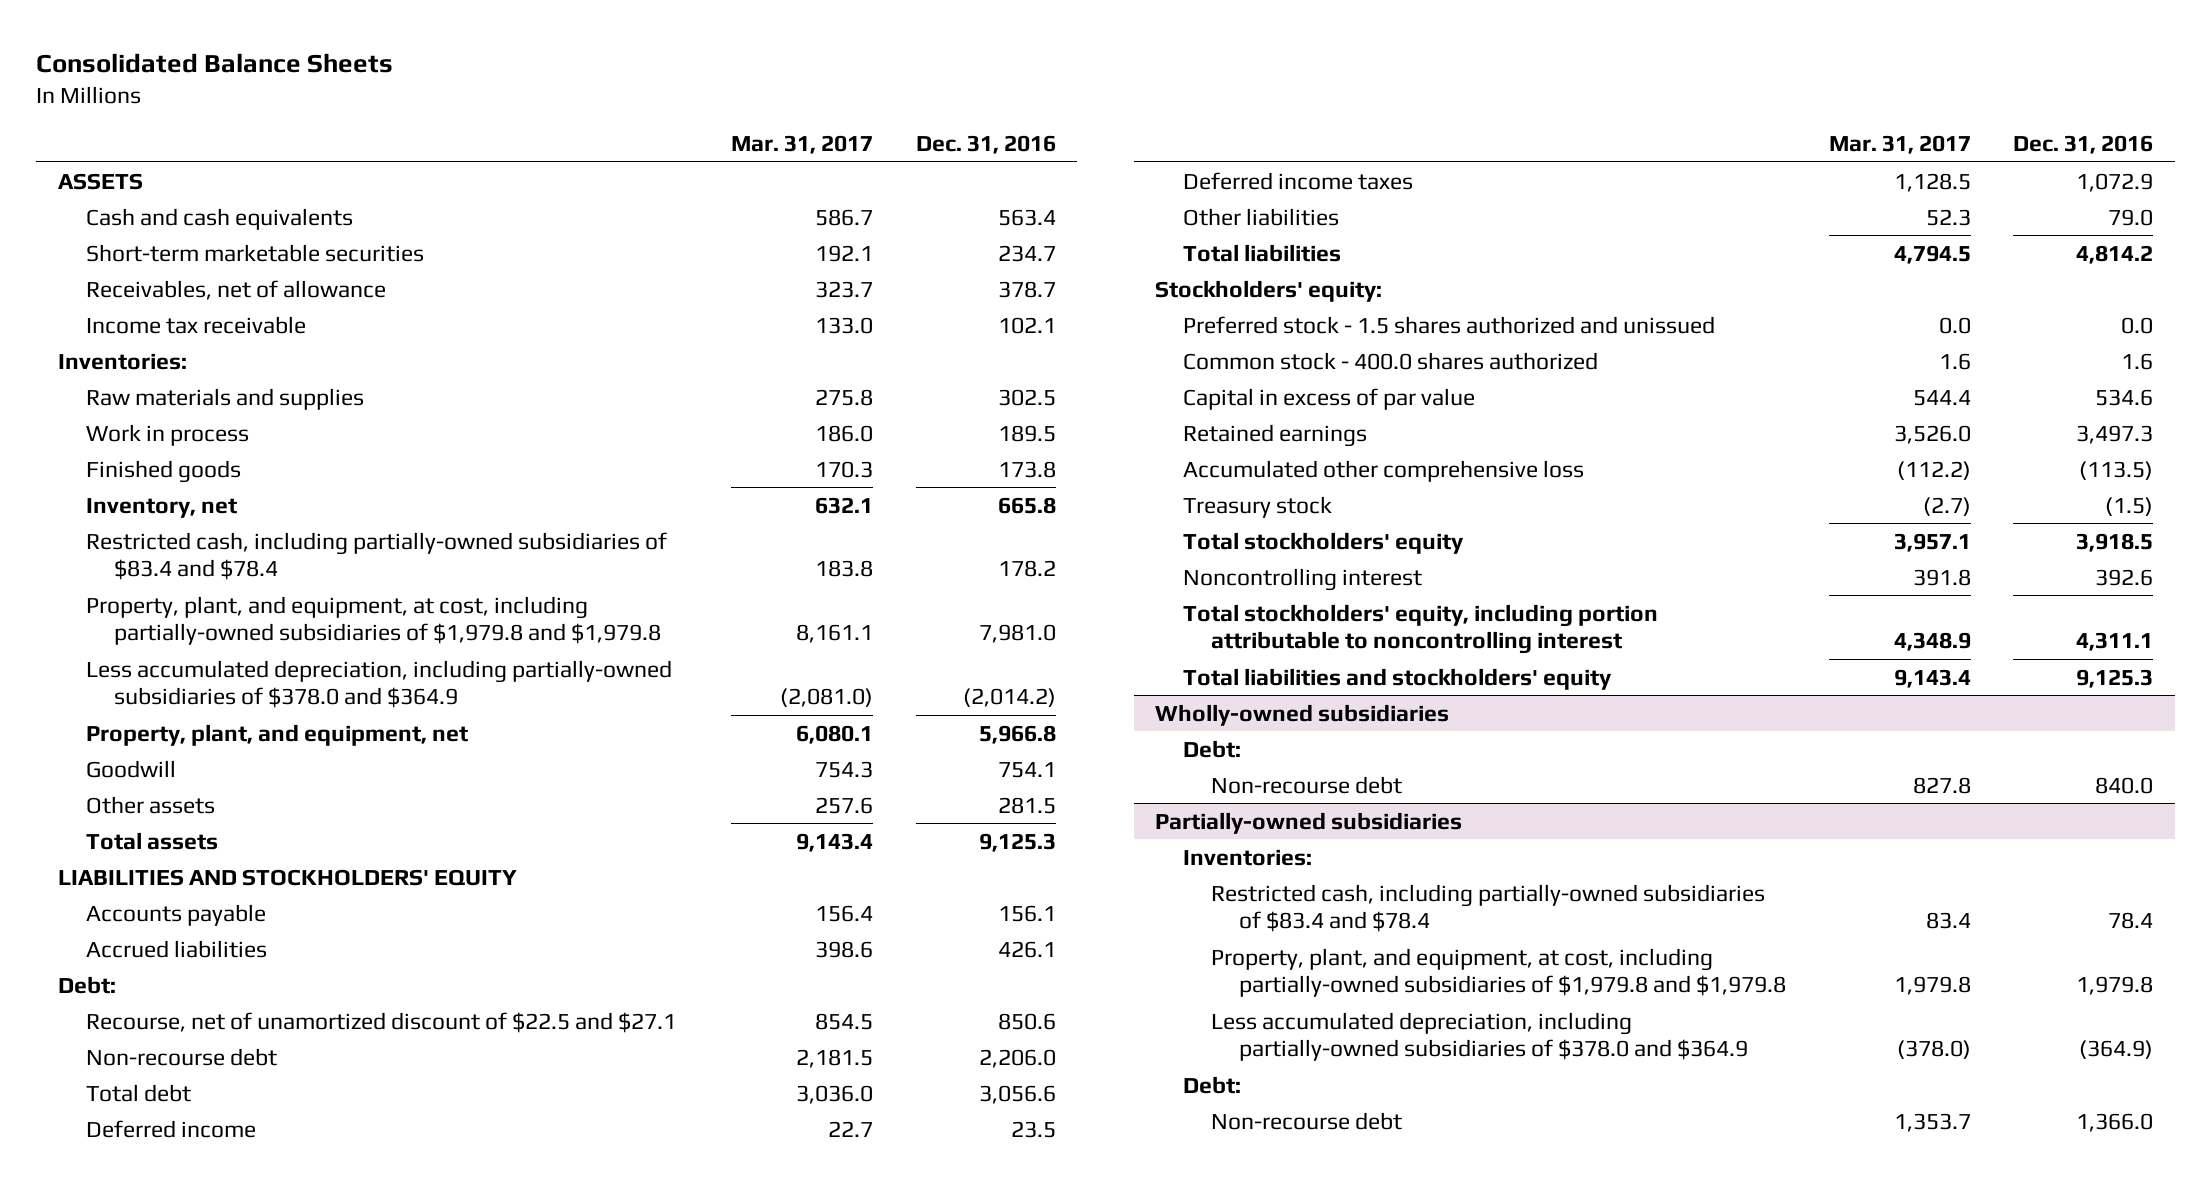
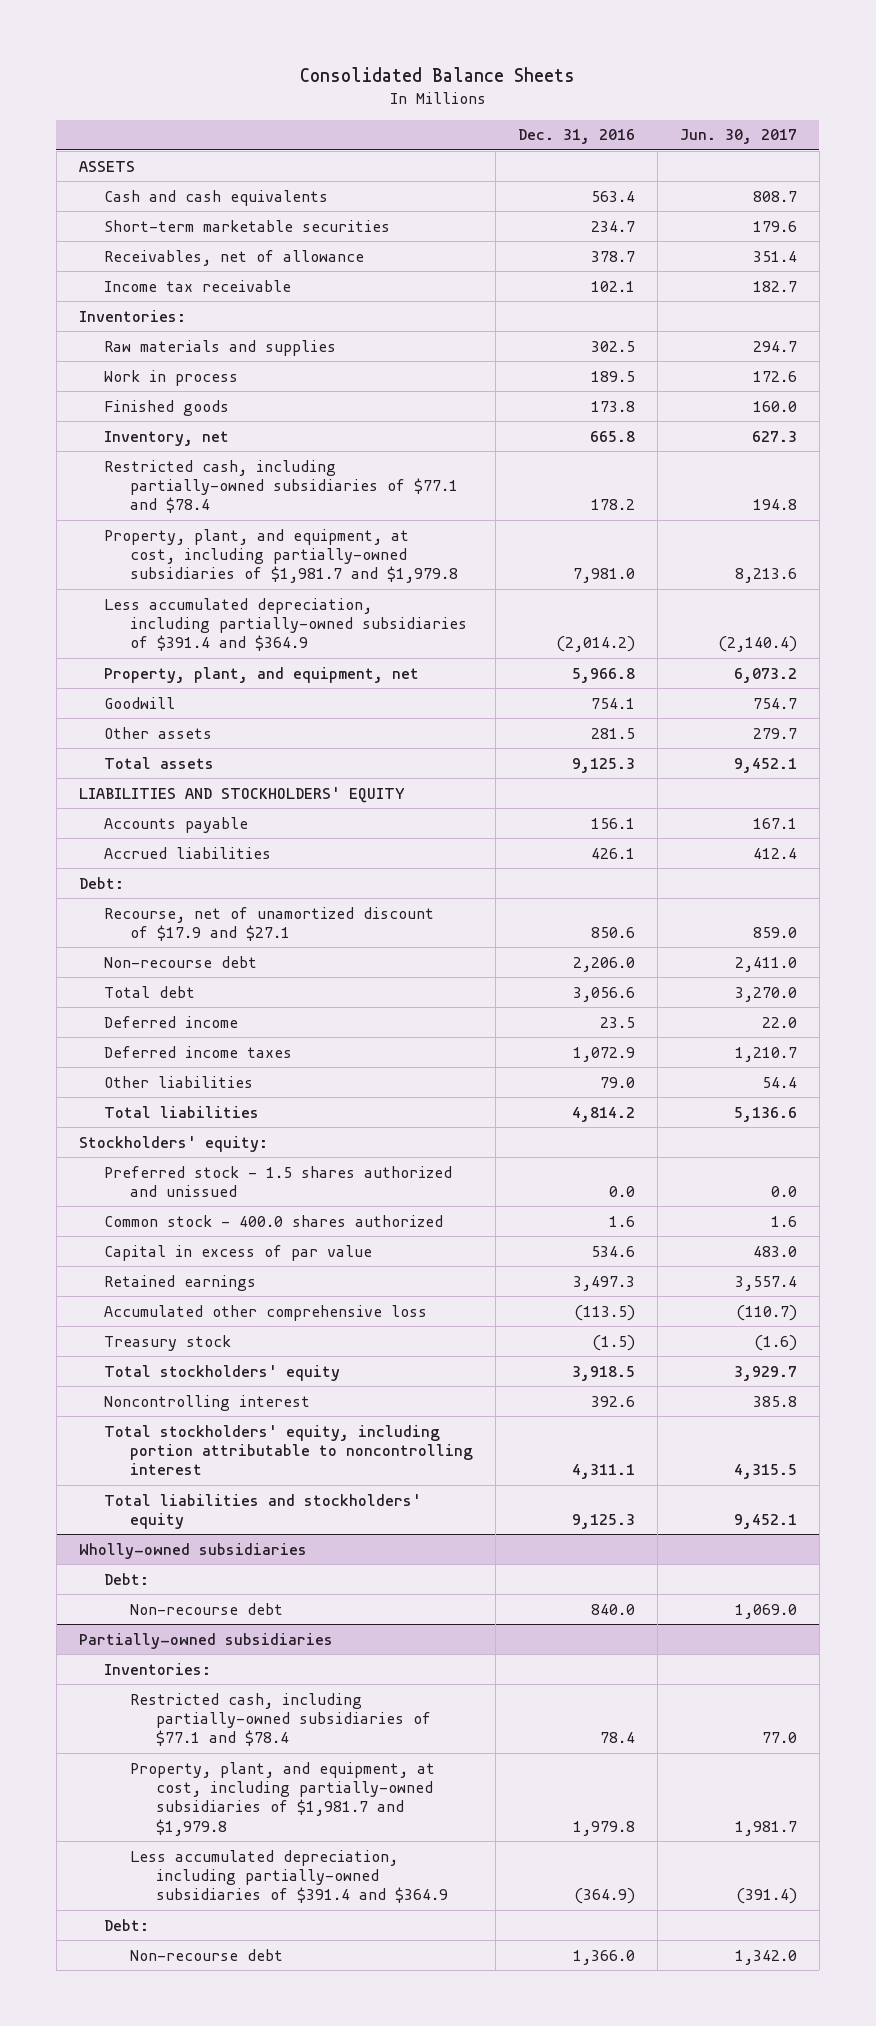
- | Mar. 31, 2017 | Dec. 31, 2016
+ | Dec. 31, 2016 | Jun. 30, 2017
- Restricted cash, including partially-owned subsidiaries of $83.4 and $78.4 | 183.8 | 178.2
- Property, plant, and equipment, at cost, including partially-owned subsidiaries of $1,979.8 and $1,979.8 | 8,161.1 | 7,981.0
- Less accumulated depreciation, including partially-owned subsidiaries of $378.0 and $364.9 | (2,081.0) | (2,014.2)
+ Restricted cash, including partially-owned subsidiaries of $77.1 and $78.4 | 178.2 | 194.8
+ Property, plant, and equipment, at cost, including partially-owned subsidiaries of $1,981.7 and $1,979.8 | 7,981.0 | 8,213.6
+ Less accumulated depreciation, including partially-owned subsidiaries of $391.4 and $364.9 | (2,014.2) | (2,140.4)
- Recourse, net of unamortized discount of $22.5 and $27.1 | 854.5 | 850.6
+ Recourse, net of unamortized discount of $17.9 and $27.1 | 850.6 | 859.0
@ Partially-owned subsidiaries
- Restricted cash, including partially-owned subsidiaries of $83.4 and $78.4 | 83.4 | 78.4
- Property, plant, and equipment, at cost, including partially-owned subsidiaries of $1,979.8 and $1,979.8 | 1,979.8 | 1,979.8
- Less accumulated depreciation, including partially-owned subsidiaries of $378.0 and $364.9 | (378.0) | (364.9)
+ Restricted cash, including partially-owned subsidiaries of $77.1 and $78.4 | 78.4 | 77.0
+ Property, plant, and equipment, at cost, including partially-owned subsidiaries of $1,981.7 and $1,979.8 | 1,979.8 | 1,981.7
+ Less accumulated depreciation, including partially-owned subsidiaries of $391.4 and $364.9 | (364.9) | (391.4)

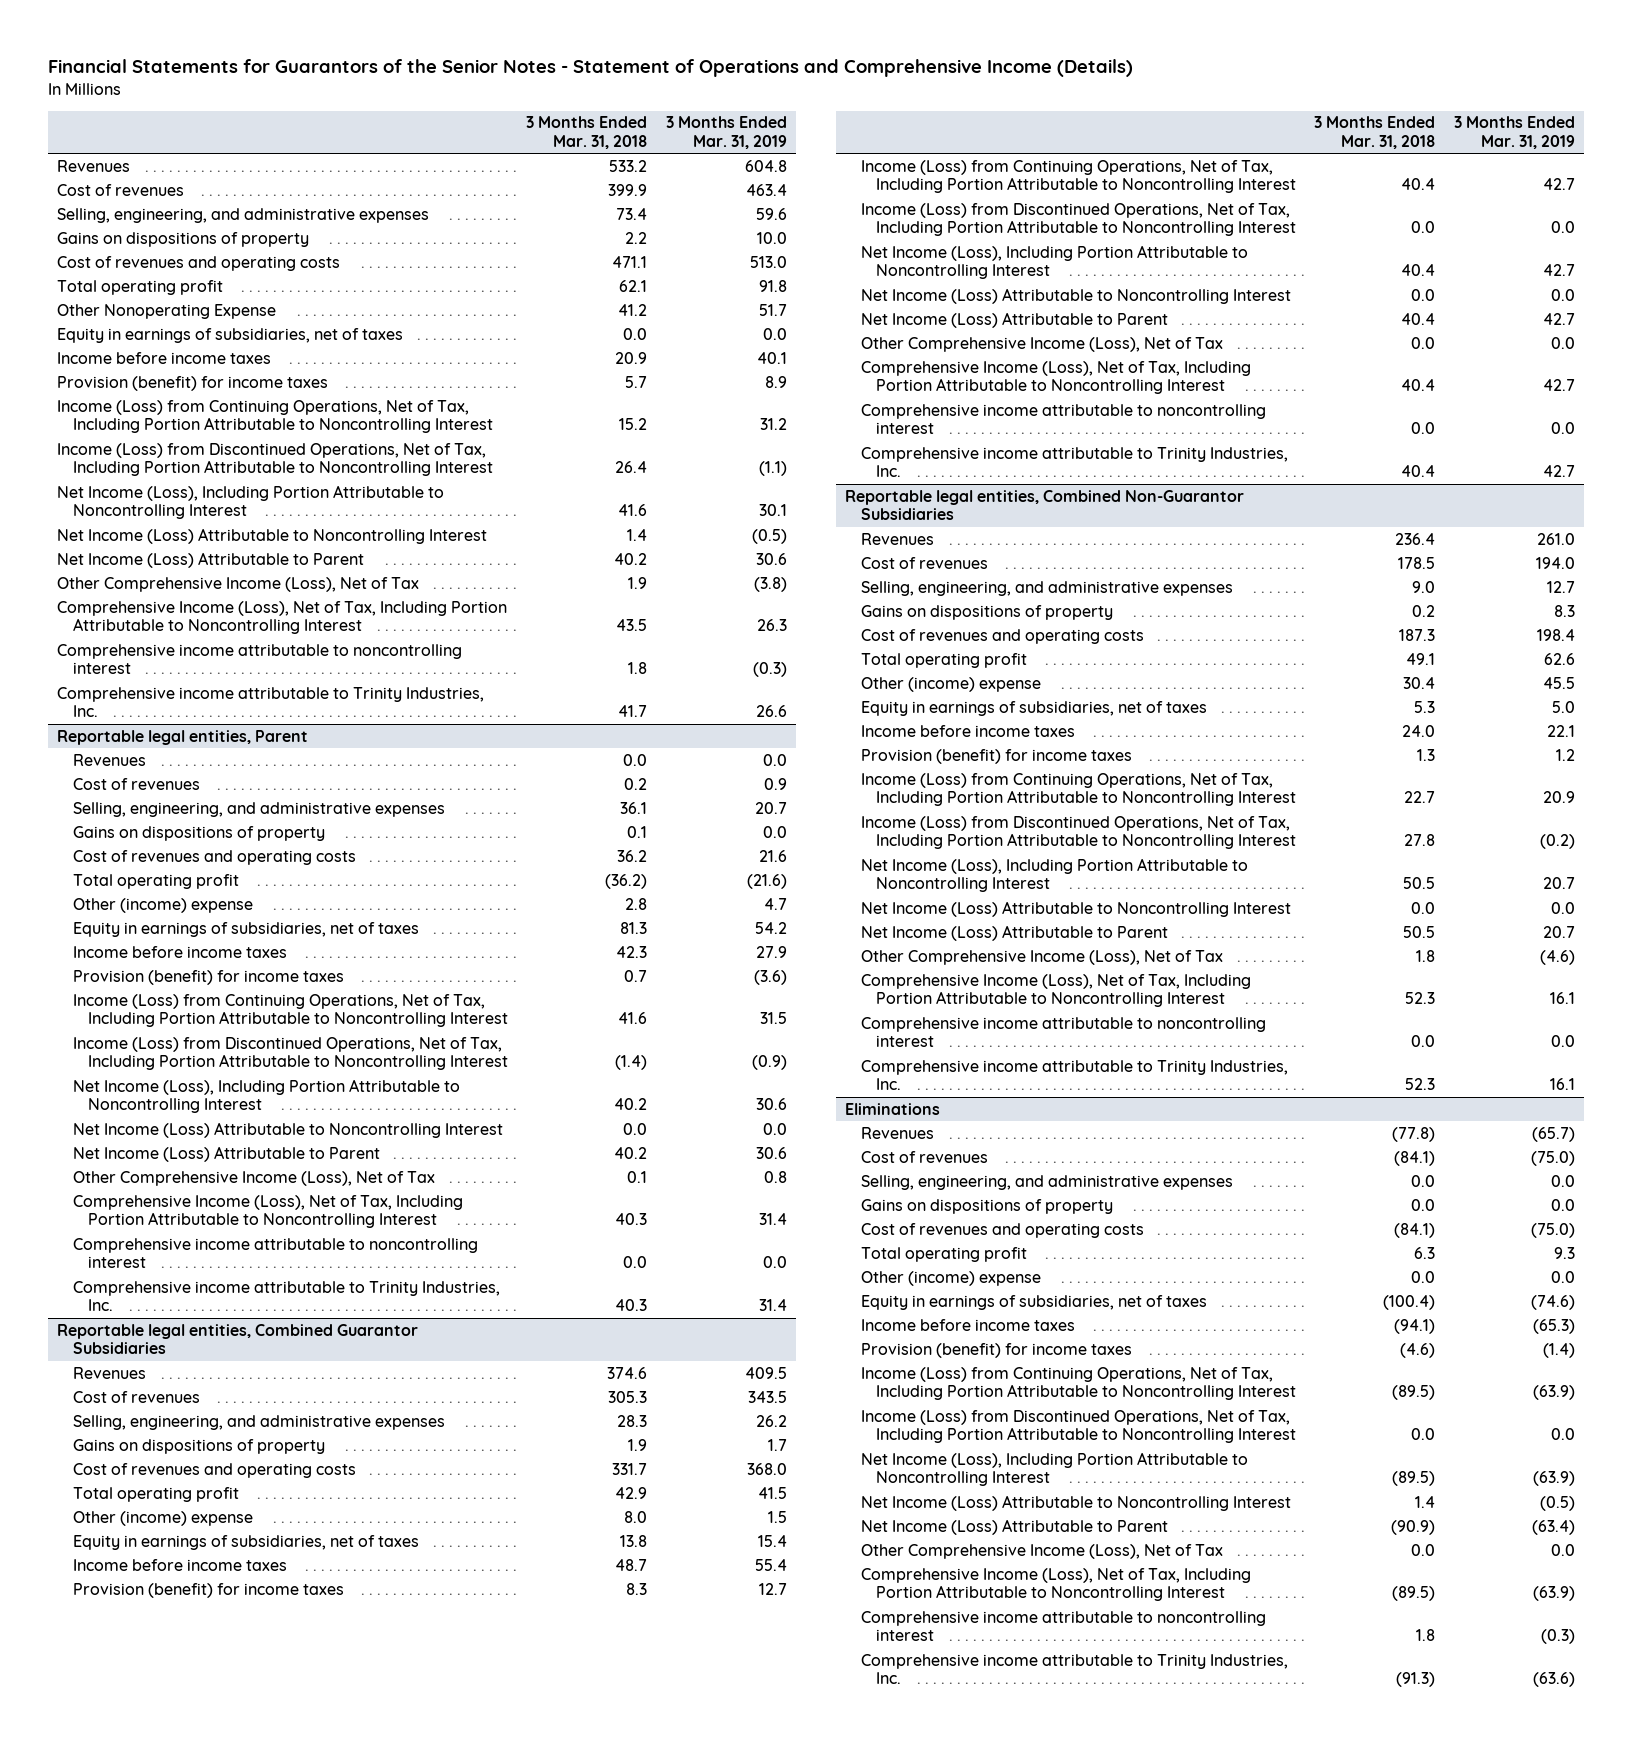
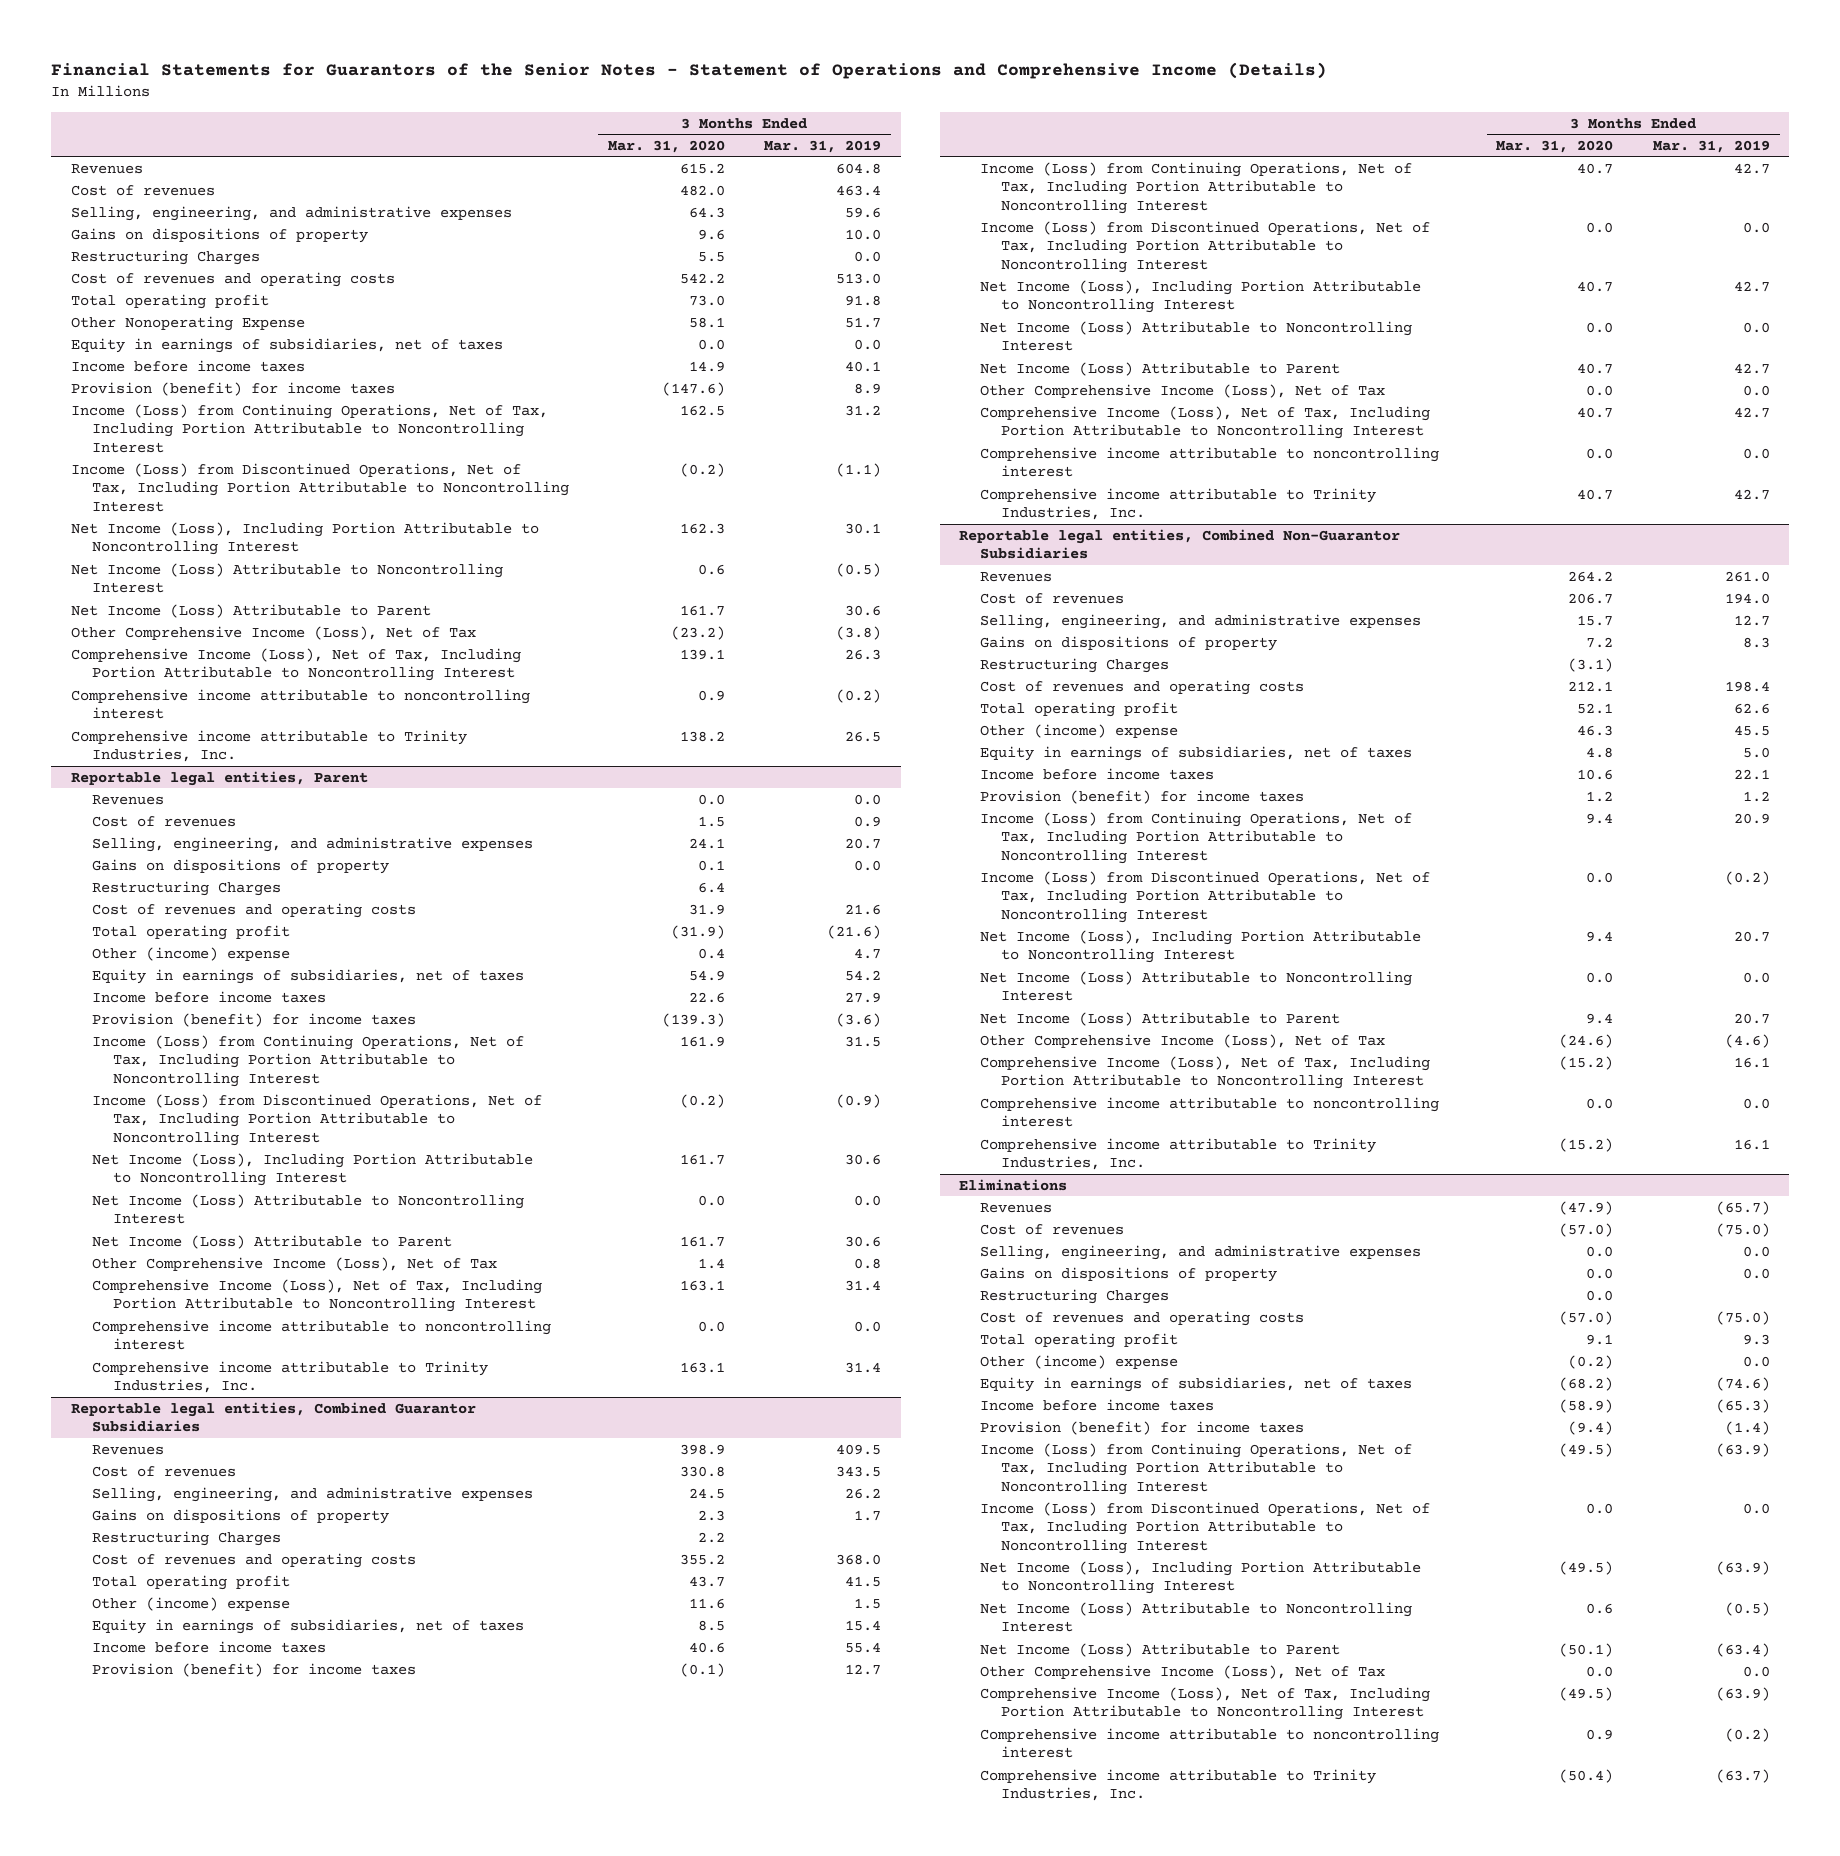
- | 3 Months Ended Mar. 31, 2018 | 3 Months Ended Mar. 31, 2019
+ | 3 Months Ended Mar. 31, 2020 | 3 Months Ended Mar. 31, 2019
+ Restructuring Charges | 5.5 | 0.0
- Comprehensive income attributable to noncontrolling interest | 1.8 | (0.3)
- Comprehensive income attributable to Trinity Industries, Inc. | 41.7 | 26.6
+ Comprehensive income attributable to noncontrolling interest | 0.9 | (0.2)
+ Comprehensive income attributable to Trinity Industries, Inc. | 138.2 | 26.5
@ Reportable legal entities, Parent
+ Restructuring Charges | 6.4 |
@ Reportable legal entities, Combined Guarantor Subsidiaries
+ Restructuring Charges | 2.2 |
@ Reportable legal entities, Combined Non-Guarantor Subsidiaries
+ Restructuring Charges | (3.1) |
@ Eliminations
+ Restructuring Charges | 0.0 |
- Comprehensive income attributable to noncontrolling interest | 1.8 | (0.3)
- Comprehensive income attributable to Trinity Industries, Inc. | (91.3) | (63.6)
+ Comprehensive income attributable to noncontrolling interest | 0.9 | (0.2)
+ Comprehensive income attributable to Trinity Industries, Inc. | (50.4) | (63.7)

